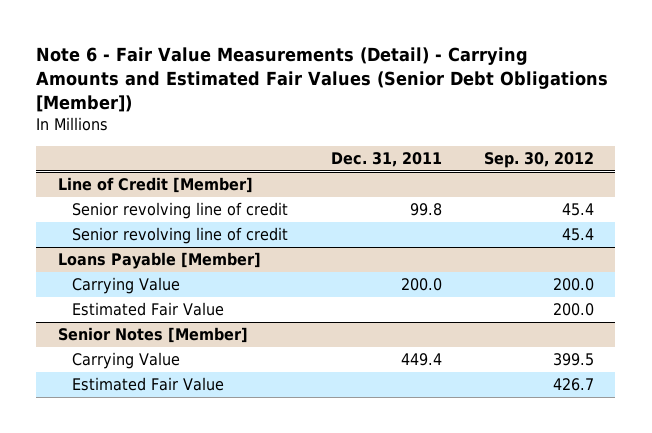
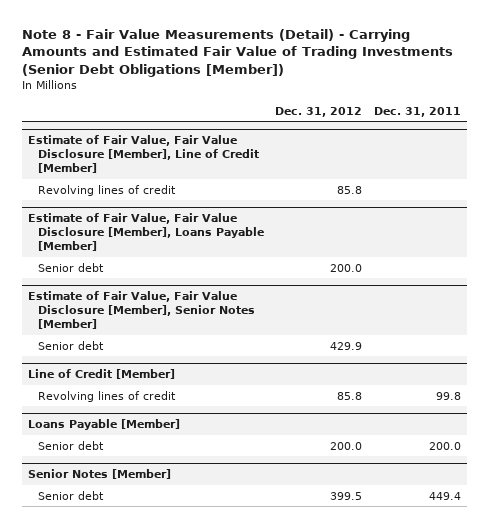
- Note 6 - Fair Value Measurements (Detail) - Carrying Amounts and Estimated Fair Values (Senior Debt Obligations [Member])
+ Note 8 - Fair Value Measurements (Detail) - Carrying Amounts and Estimated Fair Value of Trading Investments (Senior Debt Obligations [Member])
- | Dec. 31, 2011 | Sep. 30, 2012
+ | Dec. 31, 2012 | Dec. 31, 2011
+ Estimate of Fair Value, Fair Value Disclosure [Member], Line of Credit [Member]
+ Revolving lines of credit | 85.8 |
+ Estimate of Fair Value, Fair Value Disclosure [Member], Loans Payable [Member]
+ Senior debt | 200.0 |
+ Estimate of Fair Value, Fair Value Disclosure [Member], Senior Notes [Member]
+ Senior debt | 429.9 |
@ Line of Credit [Member]
- Senior revolving line of credit | 99.8 | 45.4
- Senior revolving line of credit | | 45.4
+ Revolving lines of credit | 85.8 | 99.8
@ Loans Payable [Member]
- Carrying Value | 200.0 | 200.0
- Estimated Fair Value | | 200.0
+ Senior debt | 200.0 | 200.0
@ Senior Notes [Member]
- Carrying Value | 449.4 | 399.5
- Estimated Fair Value | | 426.7
+ Senior debt | 399.5 | 449.4

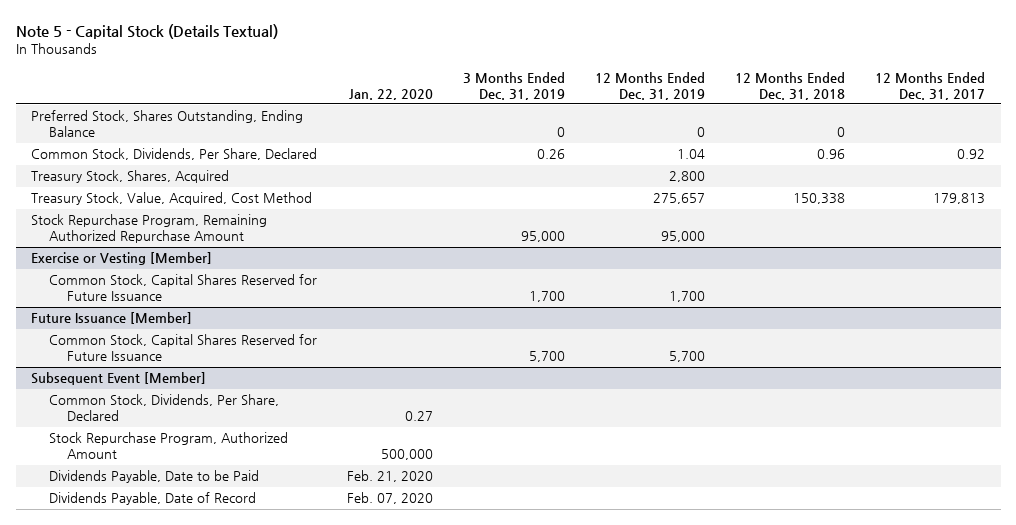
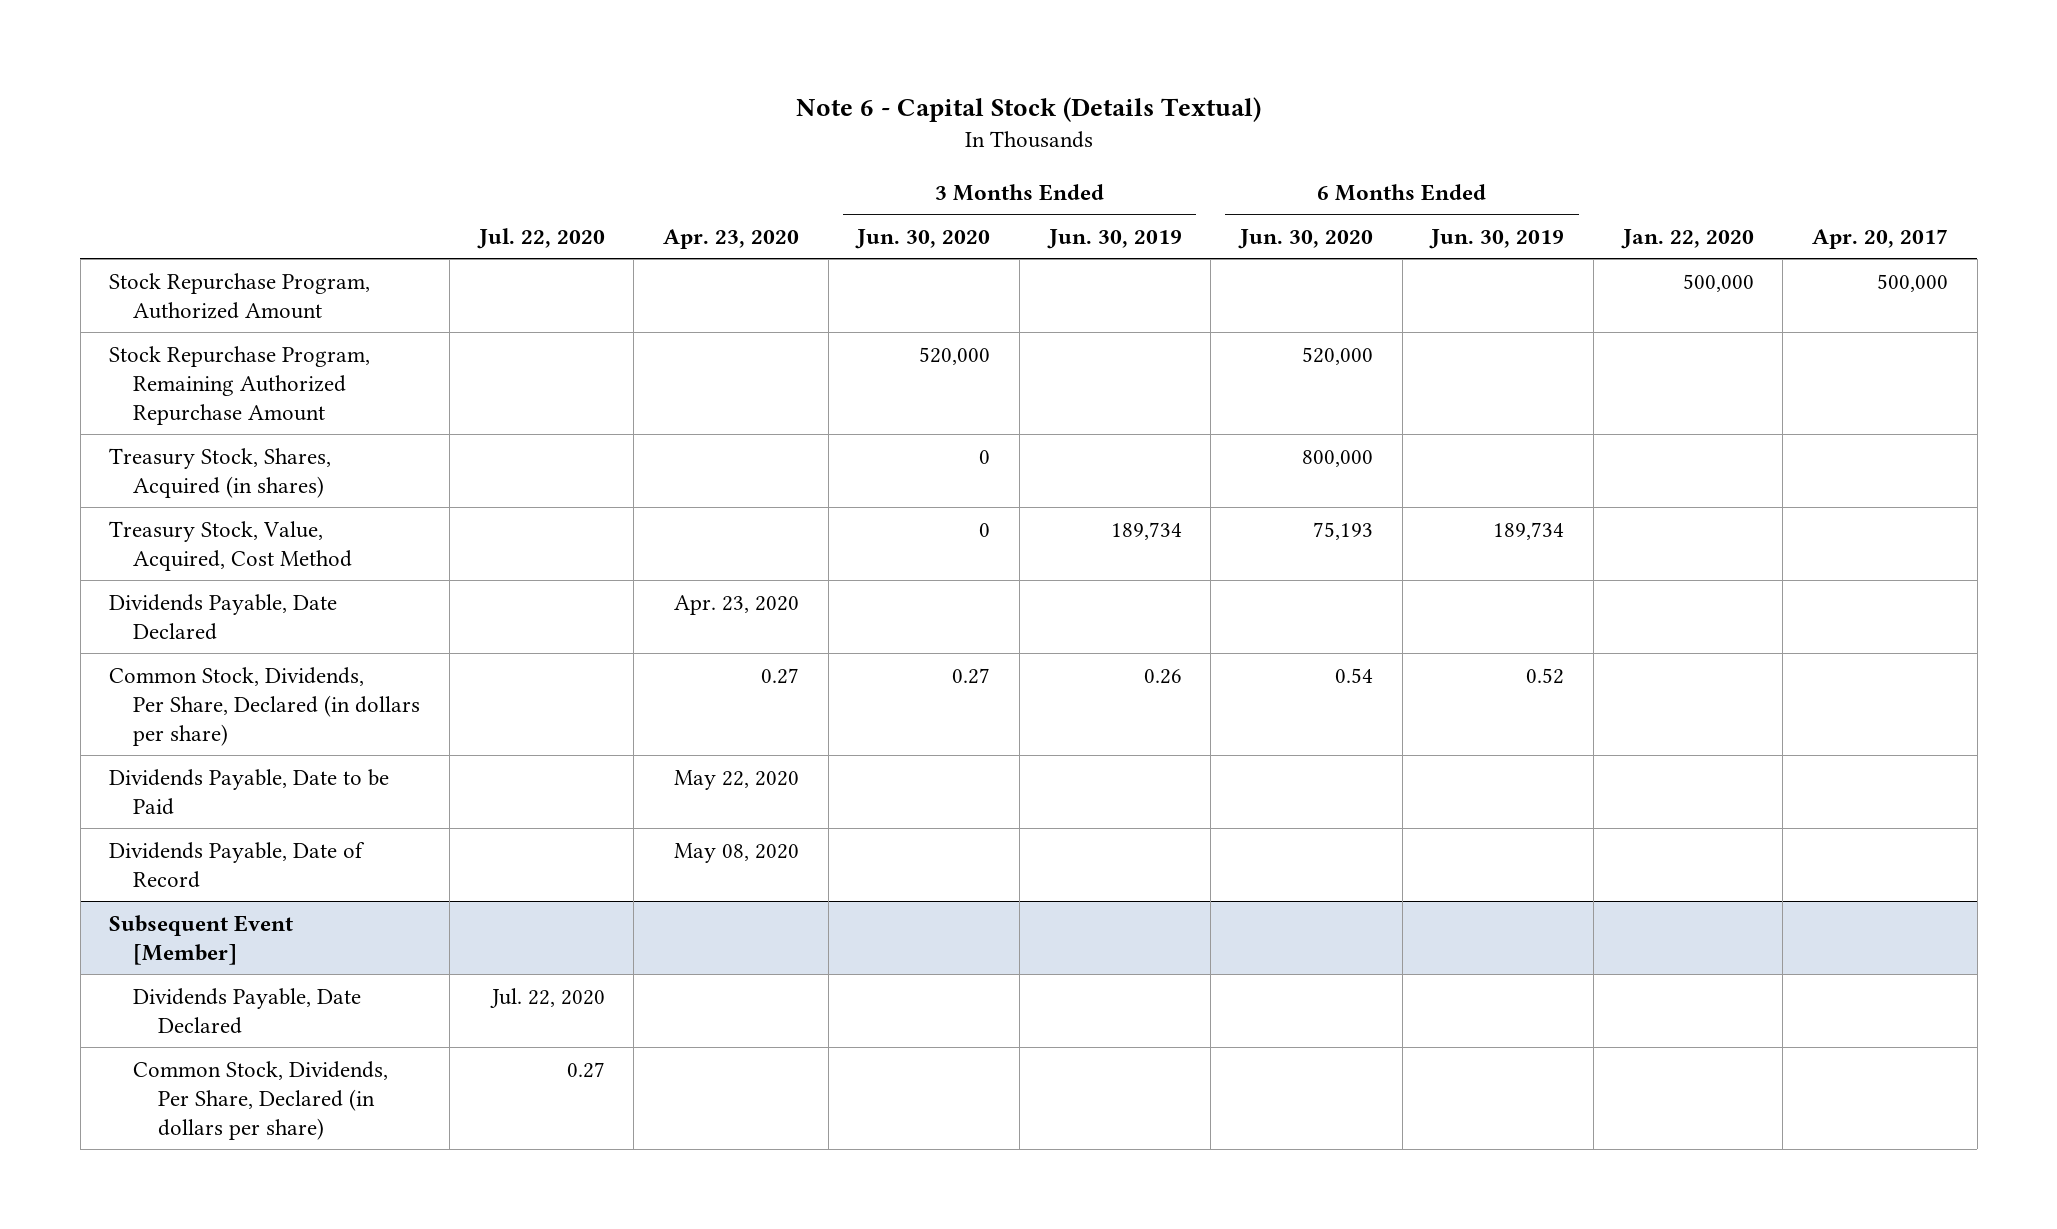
- Note 5 - Capital Stock (Details Textual)
+ Note 6 - Capital Stock (Details Textual)
- | Jan. 22, 2020 | 3 Months Ended Dec. 31, 2019 | 12 Months Ended Dec. 31, 2019 | 12 Months Ended Dec. 31, 2018 | 12 Months Ended Dec. 31, 2017
+ | Jul. 22, 2020 | Apr. 23, 2020 | 3 Months Ended Jun. 30, 2020 | 3 Months Ended Jun. 30, 2019 | 6 Months Ended Jun. 30, 2020 | 6 Months Ended Jun. 30, 2019 | Jan. 22, 2020 | Apr. 20, 2017
- Preferred Stock, Shares Outstanding, Ending Balance | | 0 | 0 | 0 |
- Common Stock, Dividends, Per Share, Declared | | 0.26 | 1.04 | 0.96 | 0.92
- Treasury Stock, Shares, Acquired | | | 2,800 | |
+ Stock Repurchase Program, Authorized Amount | | | | | | | 500,000 | 500,000
- Exercise or Vesting [Member]
- Common Stock, Capital Shares Reserved for Future Issuance | | 1,700 | 1,700 | |
- Future Issuance [Member]
- Common Stock, Capital Shares Reserved for Future Issuance | | 5,700 | 5,700 | |
+ Treasury Stock, Shares, Acquired (in shares) | | | 0 | | 800,000 | | |
moved down: Treasury Stock, Value, Acquired, Cost Method | | | 0 | 189,734 | 75,193 | 189,734 | |
+ Dividends Payable, Date Declared | | Apr. 23, 2020 | | | | | |
+ Common Stock, Dividends, Per Share, Declared (in dollars per share) | | 0.27 | 0.27 | 0.26 | 0.54 | 0.52 | |
+ Dividends Payable, Date to be Paid | | May 22, 2020 | | | | | |
+ Dividends Payable, Date of Record | | May 08, 2020 | | | | | |
@ Subsequent Event [Member]
- Common Stock, Dividends, Per Share, Declared | 0.27 | | | |
- Stock Repurchase Program, Authorized Amount | 500,000 | | | |
- Dividends Payable, Date to be Paid | Feb. 21, 2020 | | | |
- Dividends Payable, Date of Record | Feb. 07, 2020 | | | |
+ Dividends Payable, Date Declared | Jul. 22, 2020 | | | | | | |
+ Common Stock, Dividends, Per Share, Declared (in dollars per share) | 0.27 | | | | | | |

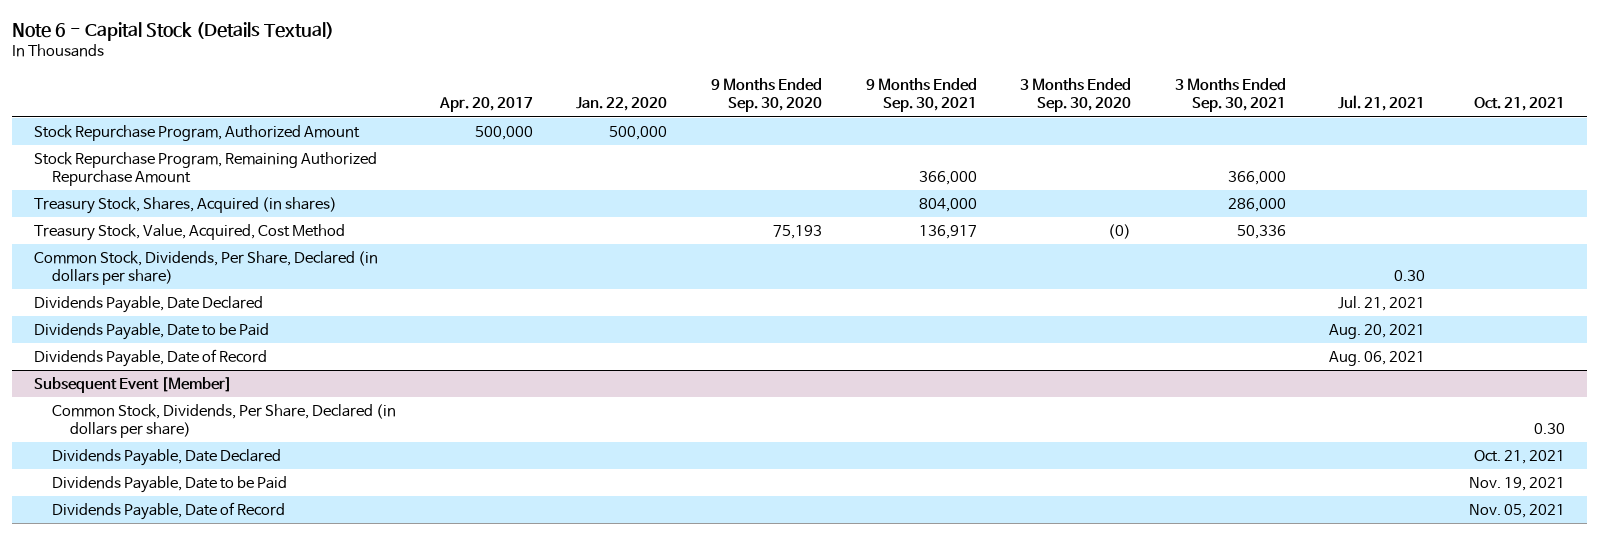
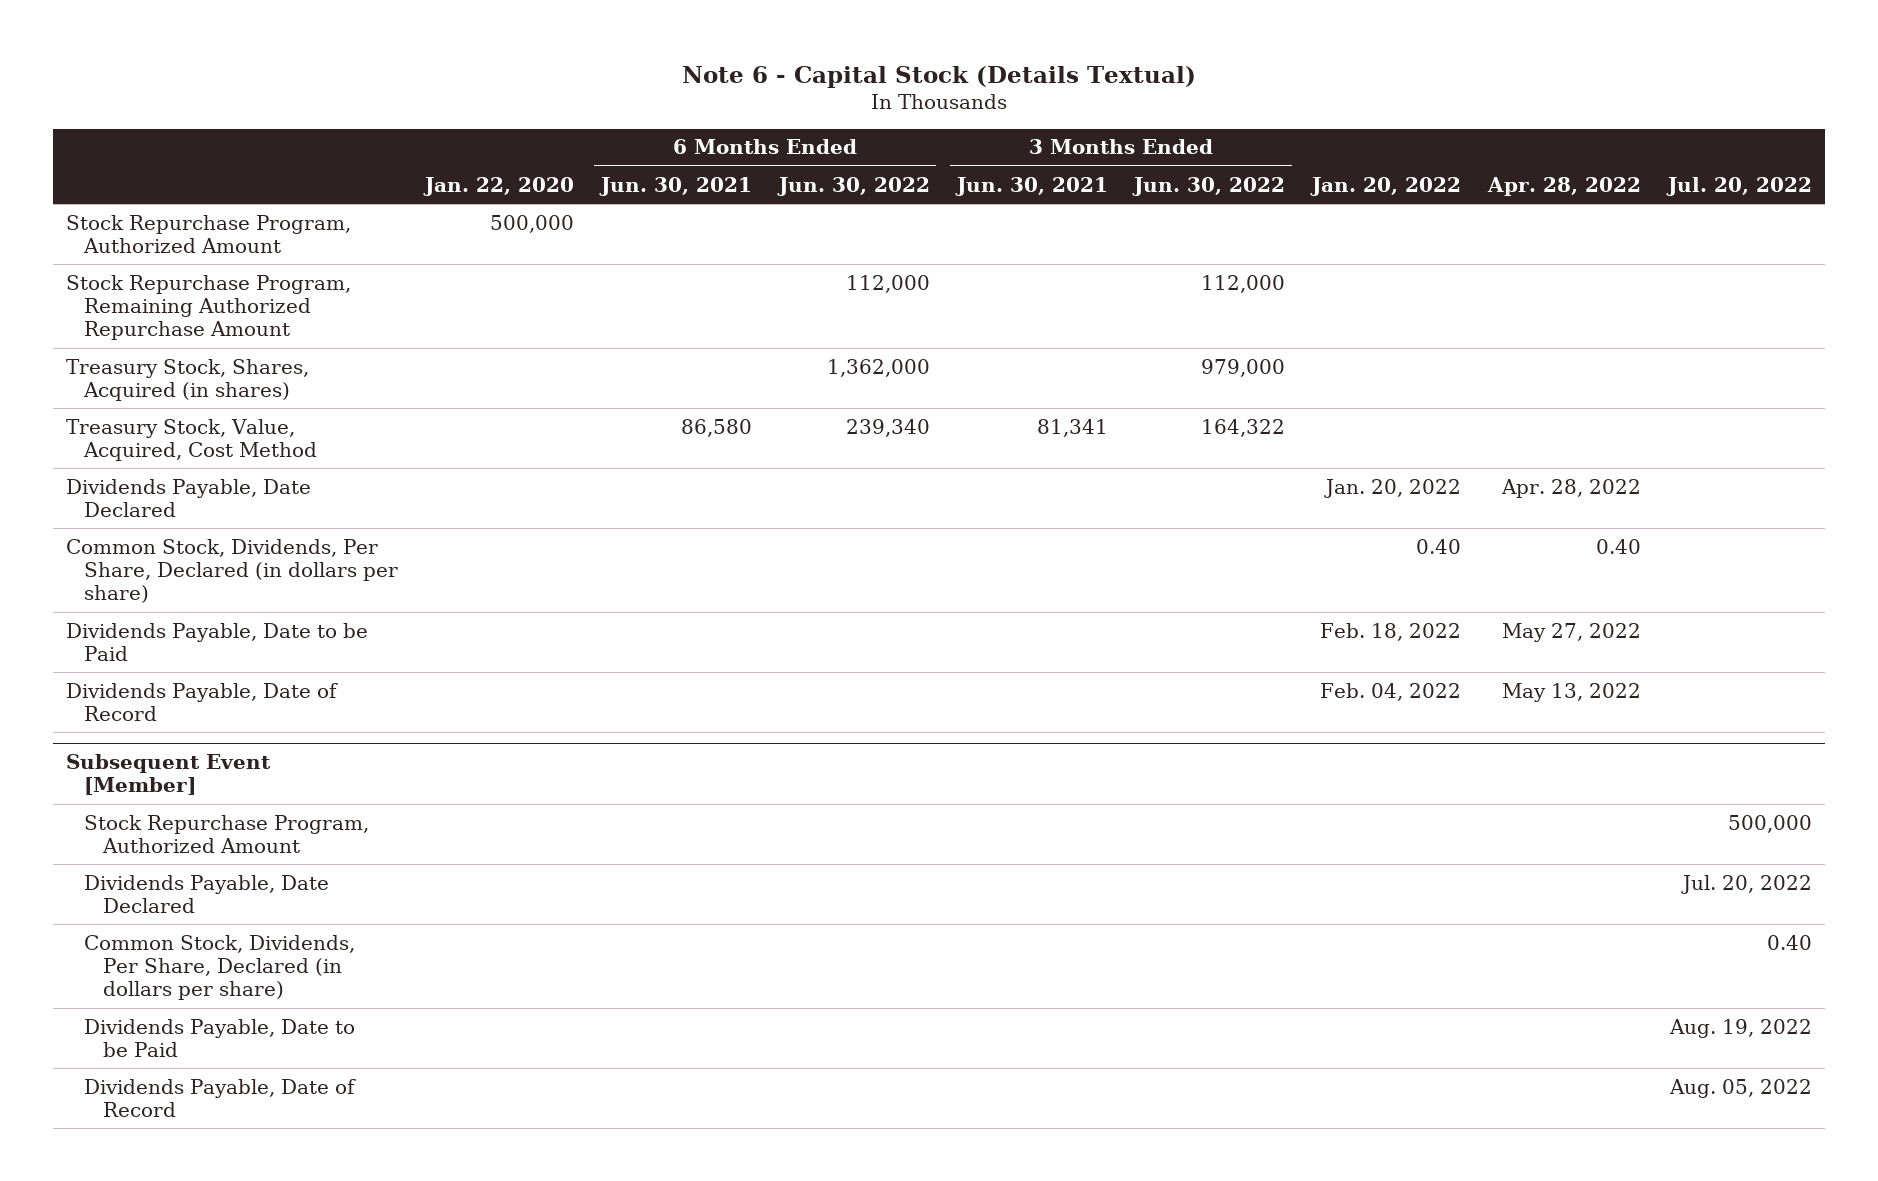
- | Apr. 20, 2017 | Jan. 22, 2020 | 9 Months Ended Sep. 30, 2020 | 9 Months Ended Sep. 30, 2021 | 3 Months Ended Sep. 30, 2020 | 3 Months Ended Sep. 30, 2021 | Jul. 21, 2021 | Oct. 21, 2021
+ | Jan. 22, 2020 | 6 Months Ended Jun. 30, 2021 | 6 Months Ended Jun. 30, 2022 | 3 Months Ended Jun. 30, 2021 | 3 Months Ended Jun. 30, 2022 | Jan. 20, 2022 | Apr. 28, 2022 | Jul. 20, 2022
moved down: Common Stock, Dividends, Per Share, Declared (in dollars per share) | | | | | | 0.40 | 0.40 |
@ Subsequent Event [Member]
+ Stock Repurchase Program, Authorized Amount | | | | | | | | 500,000
moved down: Common Stock, Dividends, Per Share, Declared (in dollars per share) | | | | | | | | 0.40

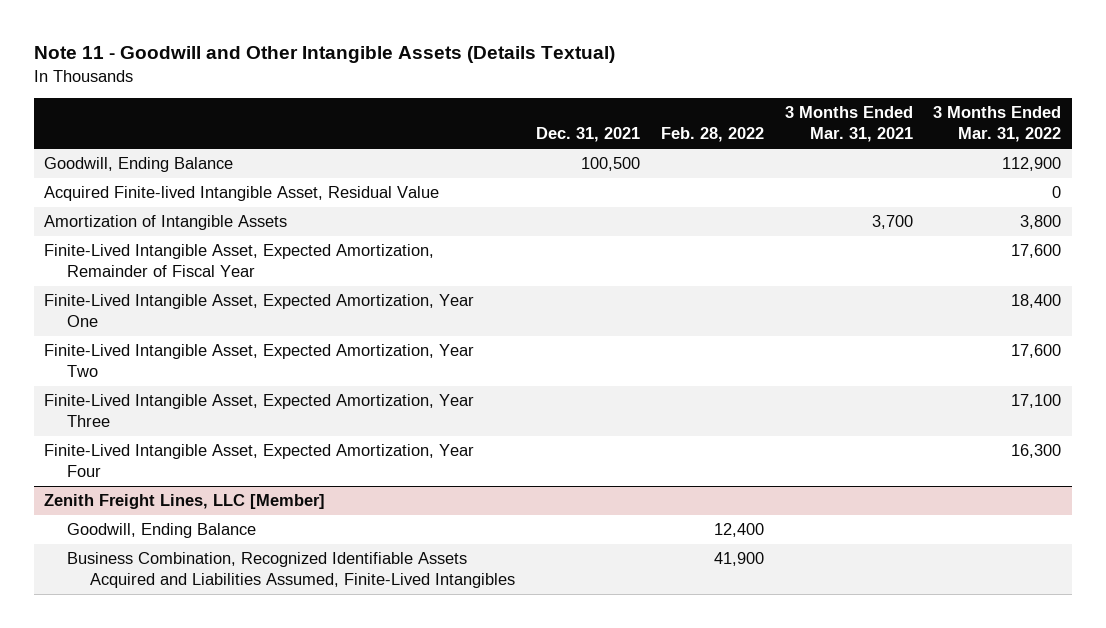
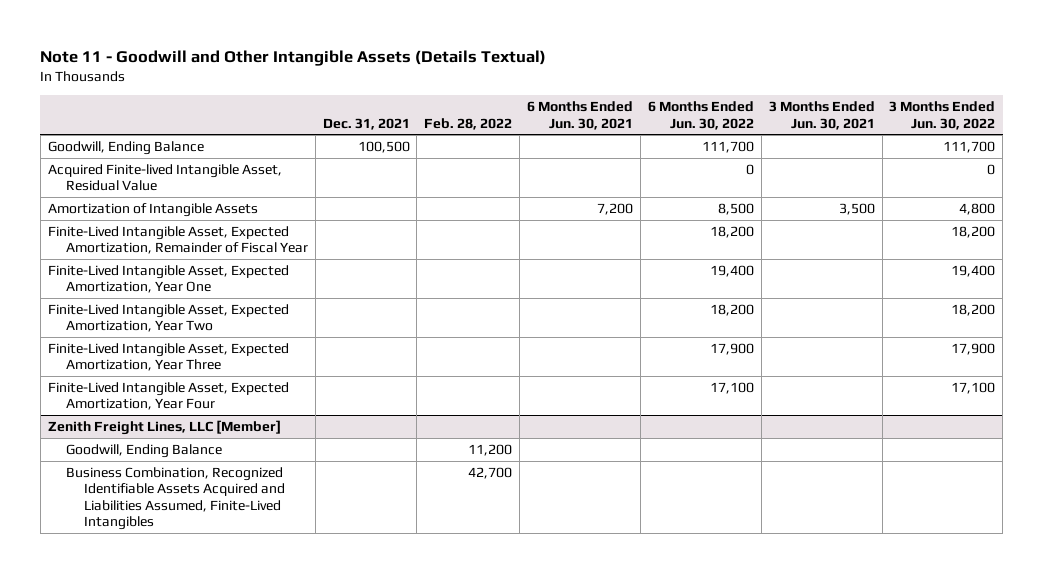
- | Dec. 31, 2021 | Feb. 28, 2022 | 3 Months Ended Mar. 31, 2021 | 3 Months Ended Mar. 31, 2022
+ | Dec. 31, 2021 | Feb. 28, 2022 | 6 Months Ended Jun. 30, 2021 | 6 Months Ended Jun. 30, 2022 | 3 Months Ended Jun. 30, 2021 | 3 Months Ended Jun. 30, 2022
@ Zenith Freight Lines, LLC [Member]
- Goodwill, Ending Balance | | 12,400 | |
- Business Combination, Recognized Identifiable Assets Acquired and Liabilities Assumed, Finite-Lived Intangibles | | 41,900 | |
+ Goodwill, Ending Balance | | 11,200 | | | |
+ Business Combination, Recognized Identifiable Assets Acquired and Liabilities Assumed, Finite-Lived Intangibles | | 42,700 | | | |

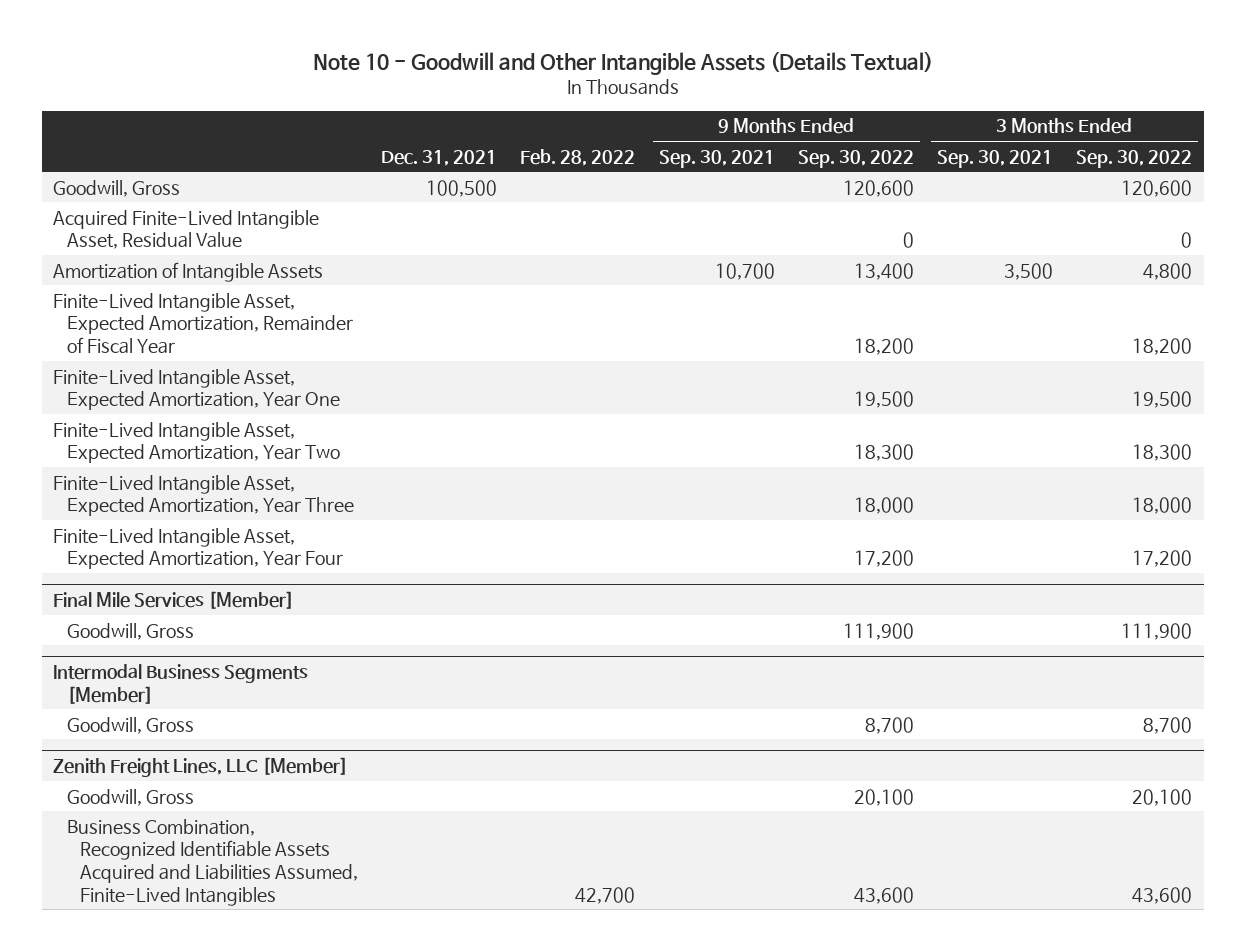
- Note 11 - Goodwill and Other Intangible Assets (Details Textual)
+ Note 10 - Goodwill and Other Intangible Assets (Details Textual)
- | Dec. 31, 2021 | Feb. 28, 2022 | 6 Months Ended Jun. 30, 2021 | 6 Months Ended Jun. 30, 2022 | 3 Months Ended Jun. 30, 2021 | 3 Months Ended Jun. 30, 2022
+ | Dec. 31, 2021 | Feb. 28, 2022 | 9 Months Ended Sep. 30, 2021 | 9 Months Ended Sep. 30, 2022 | 3 Months Ended Sep. 30, 2021 | 3 Months Ended Sep. 30, 2022
- Goodwill, Ending Balance | 100,500 | | | 111,700 | | 111,700
- Acquired Finite-lived Intangible Asset, Residual Value | | | | 0 | | 0
+ Goodwill, Gross | 100,500 | | | 120,600 | | 120,600
+ Acquired Finite-Lived Intangible Asset, Residual Value | | | | 0 | | 0
+ Final Mile Services [Member]
+ Goodwill, Gross | | | | 111,900 | | 111,900
+ Intermodal Business Segments [Member]
+ Goodwill, Gross | | | | 8,700 | | 8,700
@ Zenith Freight Lines, LLC [Member]
- Goodwill, Ending Balance | | 11,200 | | | |
+ Goodwill, Gross | | | | 20,100 | | 20,100

